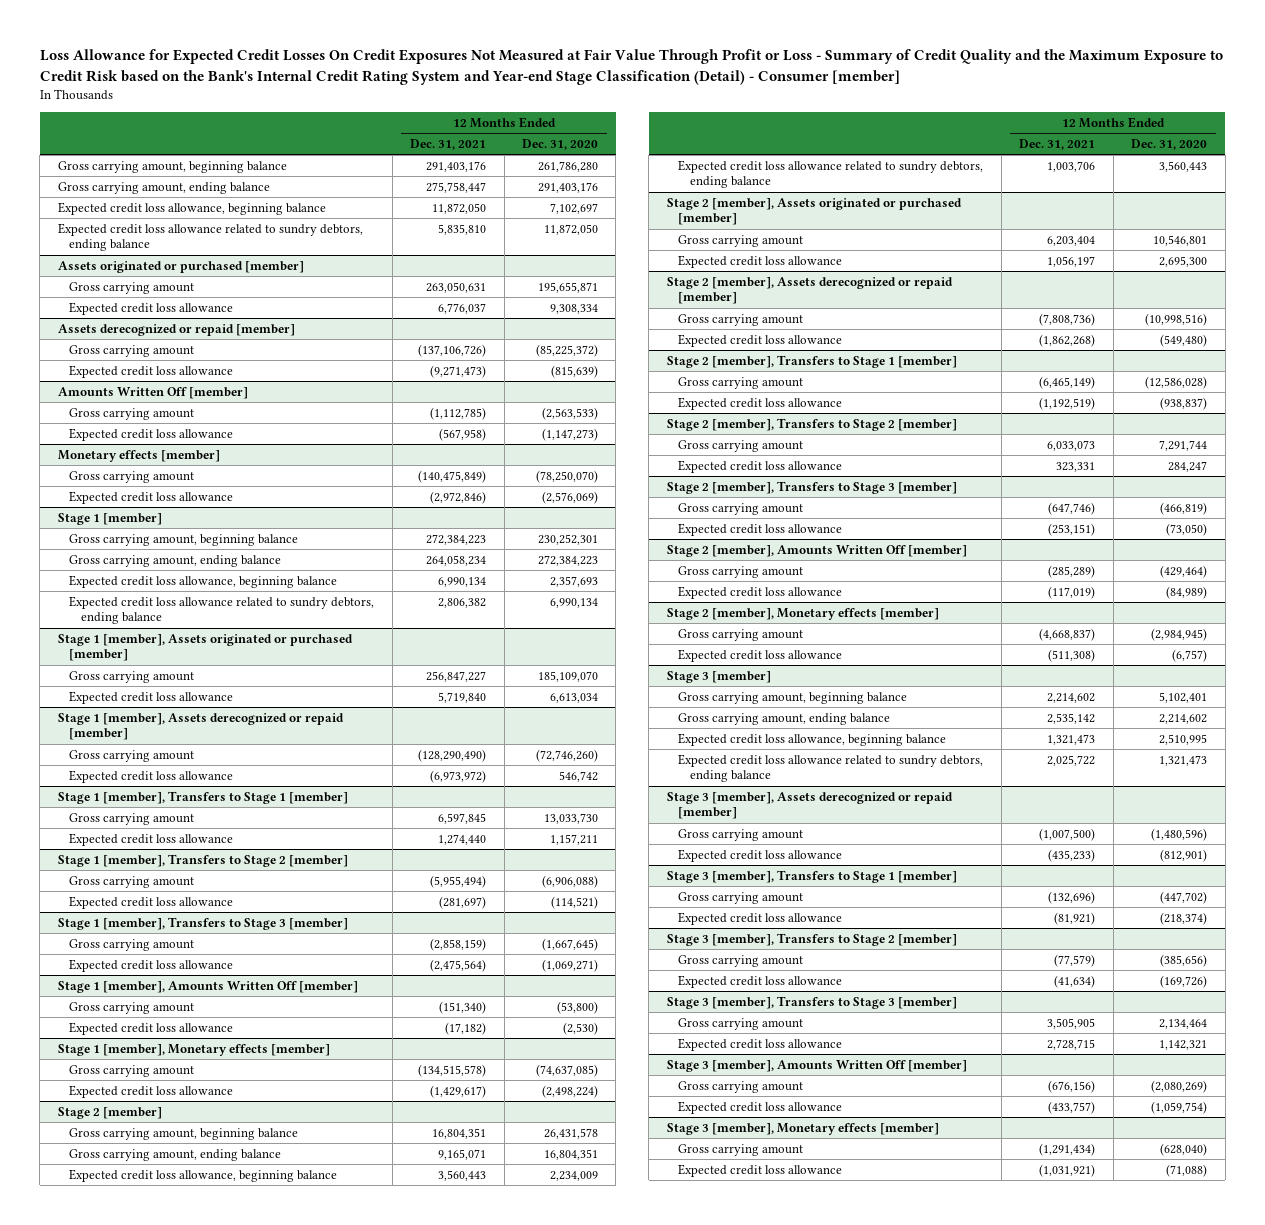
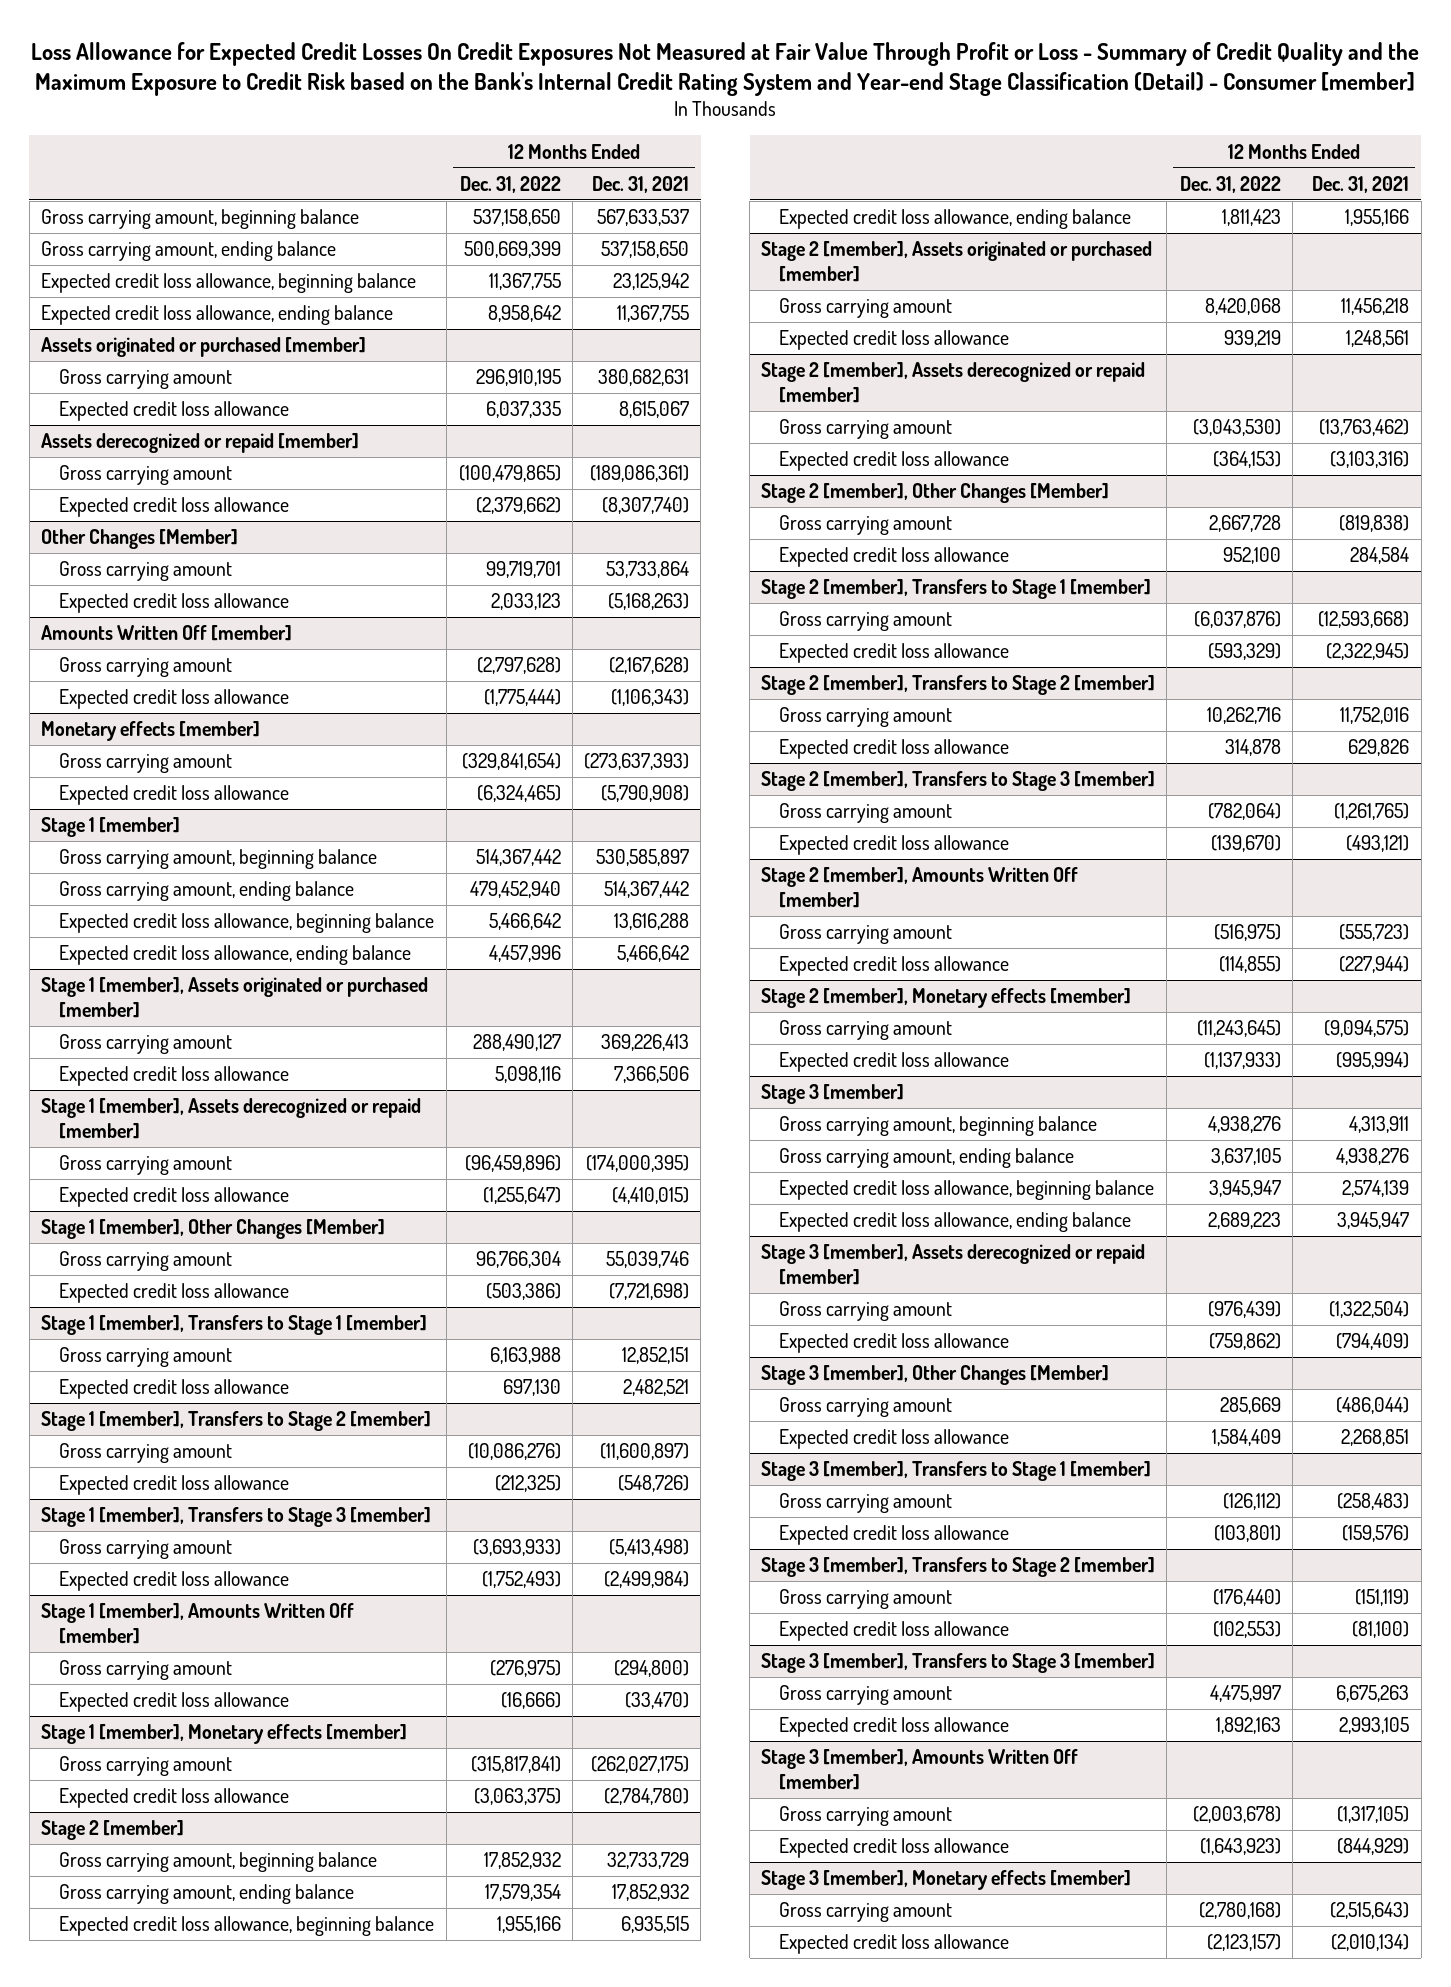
- | 12 Months Ended Dec. 31, 2021 | 12 Months Ended Dec. 31, 2020
+ | 12 Months Ended Dec. 31, 2022 | 12 Months Ended Dec. 31, 2021
- Gross carrying amount, beginning balance | 291,403,176 | 261,786,280
- Gross carrying amount, ending balance | 275,758,447 | 291,403,176
- Expected credit loss allowance, beginning balance | 11,872,050 | 7,102,697
- Expected credit loss allowance related to sundry debtors, ending balance | 5,835,810 | 11,872,050
+ Gross carrying amount, beginning balance | 537,158,650 | 567,633,537
+ Gross carrying amount, ending balance | 500,669,399 | 537,158,650
+ Expected credit loss allowance, beginning balance | 11,367,755 | 23,125,942
+ Expected credit loss allowance, ending balance | 8,958,642 | 11,367,755
@ Assets originated or purchased [member]
- Gross carrying amount | 263,050,631 | 195,655,871
- Expected credit loss allowance | 6,776,037 | 9,308,334
+ Gross carrying amount | 296,910,195 | 380,682,631
+ Expected credit loss allowance | 6,037,335 | 8,615,067
@ Assets derecognized or repaid [member]
- Gross carrying amount | (137,106,726) | (85,225,372)
- Expected credit loss allowance | (9,271,473) | (815,639)
+ Gross carrying amount | (100,479,865) | (189,086,361)
+ Expected credit loss allowance | (2,379,662) | (8,307,740)
+ Other Changes [Member]
+ Gross carrying amount | 99,719,701 | 53,733,864
+ Expected credit loss allowance | 2,033,123 | (5,168,263)
@ Amounts Written Off [member]
- Gross carrying amount | (1,112,785) | (2,563,533)
- Expected credit loss allowance | (567,958) | (1,147,273)
+ Gross carrying amount | (2,797,628) | (2,167,628)
+ Expected credit loss allowance | (1,775,444) | (1,106,343)
@ Monetary effects [member]
- Gross carrying amount | (140,475,849) | (78,250,070)
- Expected credit loss allowance | (2,972,846) | (2,576,069)
+ Gross carrying amount | (329,841,654) | (273,637,393)
+ Expected credit loss allowance | (6,324,465) | (5,790,908)
@ Stage 1 [member]
- Gross carrying amount, beginning balance | 272,384,223 | 230,252,301
- Gross carrying amount, ending balance | 264,058,234 | 272,384,223
- Expected credit loss allowance, beginning balance | 6,990,134 | 2,357,693
- Expected credit loss allowance related to sundry debtors, ending balance | 2,806,382 | 6,990,134
+ Gross carrying amount, beginning balance | 514,367,442 | 530,585,897
+ Gross carrying amount, ending balance | 479,452,940 | 514,367,442
+ Expected credit loss allowance, beginning balance | 5,466,642 | 13,616,288
+ Expected credit loss allowance, ending balance | 4,457,996 | 5,466,642
@ Stage 1 [member], Assets originated or purchased [member]
- Gross carrying amount | 256,847,227 | 185,109,070
- Expected credit loss allowance | 5,719,840 | 6,613,034
+ Gross carrying amount | 288,490,127 | 369,226,413
+ Expected credit loss allowance | 5,098,116 | 7,366,506
@ Stage 1 [member], Assets derecognized or repaid [member]
- Gross carrying amount | (128,290,490) | (72,746,260)
- Expected credit loss allowance | (6,973,972) | 546,742
+ Gross carrying amount | (96,459,896) | (174,000,395)
+ Expected credit loss allowance | (1,255,647) | (4,410,015)
+ Stage 1 [member], Other Changes [Member]
+ Gross carrying amount | 96,766,304 | 55,039,746
+ Expected credit loss allowance | (503,386) | (7,721,698)
@ Stage 1 [member], Transfers to Stage 1 [member]
- Gross carrying amount | 6,597,845 | 13,033,730
- Expected credit loss allowance | 1,274,440 | 1,157,211
+ Gross carrying amount | 6,163,988 | 12,852,151
+ Expected credit loss allowance | 697,130 | 2,482,521
@ Stage 1 [member], Transfers to Stage 2 [member]
- Gross carrying amount | (5,955,494) | (6,906,088)
- Expected credit loss allowance | (281,697) | (114,521)
+ Gross carrying amount | (10,086,276) | (11,600,897)
+ Expected credit loss allowance | (212,325) | (548,726)
@ Stage 1 [member], Transfers to Stage 3 [member]
- Gross carrying amount | (2,858,159) | (1,667,645)
- Expected credit loss allowance | (2,475,564) | (1,069,271)
+ Gross carrying amount | (3,693,933) | (5,413,498)
+ Expected credit loss allowance | (1,752,493) | (2,499,984)
@ Stage 1 [member], Amounts Written Off [member]
- Gross carrying amount | (151,340) | (53,800)
- Expected credit loss allowance | (17,182) | (2,530)
+ Gross carrying amount | (276,975) | (294,800)
+ Expected credit loss allowance | (16,666) | (33,470)
@ Stage 1 [member], Monetary effects [member]
- Gross carrying amount | (134,515,578) | (74,637,085)
- Expected credit loss allowance | (1,429,617) | (2,498,224)
+ Gross carrying amount | (315,817,841) | (262,027,175)
+ Expected credit loss allowance | (3,063,375) | (2,784,780)
@ Stage 2 [member]
- Gross carrying amount, beginning balance | 16,804,351 | 26,431,578
- Gross carrying amount, ending balance | 9,165,071 | 16,804,351
- Expected credit loss allowance, beginning balance | 3,560,443 | 2,234,009
- Expected credit loss allowance related to sundry debtors, ending balance | 1,003,706 | 3,560,443
+ Gross carrying amount, beginning balance | 17,852,932 | 32,733,729
+ Gross carrying amount, ending balance | 17,579,354 | 17,852,932
+ Expected credit loss allowance, beginning balance | 1,955,166 | 6,935,515
+ Expected credit loss allowance, ending balance | 1,811,423 | 1,955,166
@ Stage 2 [member], Assets originated or purchased [member]
- Gross carrying amount | 6,203,404 | 10,546,801
- Expected credit loss allowance | 1,056,197 | 2,695,300
+ Gross carrying amount | 8,420,068 | 11,456,218
+ Expected credit loss allowance | 939,219 | 1,248,561
@ Stage 2 [member], Assets derecognized or repaid [member]
- Gross carrying amount | (7,808,736) | (10,998,516)
- Expected credit loss allowance | (1,862,268) | (549,480)
+ Gross carrying amount | (3,043,530) | (13,763,462)
+ Expected credit loss allowance | (364,153) | (3,103,316)
+ Stage 2 [member], Other Changes [Member]
+ Gross carrying amount | 2,667,728 | (819,838)
+ Expected credit loss allowance | 952,100 | 284,584
@ Stage 2 [member], Transfers to Stage 1 [member]
- Gross carrying amount | (6,465,149) | (12,586,028)
- Expected credit loss allowance | (1,192,519) | (938,837)
+ Gross carrying amount | (6,037,876) | (12,593,668)
+ Expected credit loss allowance | (593,329) | (2,322,945)
@ Stage 2 [member], Transfers to Stage 2 [member]
- Gross carrying amount | 6,033,073 | 7,291,744
- Expected credit loss allowance | 323,331 | 284,247
+ Gross carrying amount | 10,262,716 | 11,752,016
+ Expected credit loss allowance | 314,878 | 629,826
@ Stage 2 [member], Transfers to Stage 3 [member]
- Gross carrying amount | (647,746) | (466,819)
- Expected credit loss allowance | (253,151) | (73,050)
+ Gross carrying amount | (782,064) | (1,261,765)
+ Expected credit loss allowance | (139,670) | (493,121)
@ Stage 2 [member], Amounts Written Off [member]
- Gross carrying amount | (285,289) | (429,464)
- Expected credit loss allowance | (117,019) | (84,989)
+ Gross carrying amount | (516,975) | (555,723)
+ Expected credit loss allowance | (114,855) | (227,944)
@ Stage 2 [member], Monetary effects [member]
- Gross carrying amount | (4,668,837) | (2,984,945)
- Expected credit loss allowance | (511,308) | (6,757)
+ Gross carrying amount | (11,243,645) | (9,094,575)
+ Expected credit loss allowance | (1,137,933) | (995,994)
@ Stage 3 [member]
- Gross carrying amount, beginning balance | 2,214,602 | 5,102,401
- Gross carrying amount, ending balance | 2,535,142 | 2,214,602
- Expected credit loss allowance, beginning balance | 1,321,473 | 2,510,995
- Expected credit loss allowance related to sundry debtors, ending balance | 2,025,722 | 1,321,473
+ Gross carrying amount, beginning balance | 4,938,276 | 4,313,911
+ Gross carrying amount, ending balance | 3,637,105 | 4,938,276
+ Expected credit loss allowance, beginning balance | 3,945,947 | 2,574,139
+ Expected credit loss allowance, ending balance | 2,689,223 | 3,945,947
@ Stage 3 [member], Assets derecognized or repaid [member]
- Gross carrying amount | (1,007,500) | (1,480,596)
- Expected credit loss allowance | (435,233) | (812,901)
+ Gross carrying amount | (976,439) | (1,322,504)
+ Expected credit loss allowance | (759,862) | (794,409)
+ Stage 3 [member], Other Changes [Member]
+ Gross carrying amount | 285,669 | (486,044)
+ Expected credit loss allowance | 1,584,409 | 2,268,851
@ Stage 3 [member], Transfers to Stage 1 [member]
- Gross carrying amount | (132,696) | (447,702)
- Expected credit loss allowance | (81,921) | (218,374)
+ Gross carrying amount | (126,112) | (258,483)
+ Expected credit loss allowance | (103,801) | (159,576)
@ Stage 3 [member], Transfers to Stage 2 [member]
- Gross carrying amount | (77,579) | (385,656)
- Expected credit loss allowance | (41,634) | (169,726)
+ Gross carrying amount | (176,440) | (151,119)
+ Expected credit loss allowance | (102,553) | (81,100)
@ Stage 3 [member], Transfers to Stage 3 [member]
- Gross carrying amount | 3,505,905 | 2,134,464
- Expected credit loss allowance | 2,728,715 | 1,142,321
+ Gross carrying amount | 4,475,997 | 6,675,263
+ Expected credit loss allowance | 1,892,163 | 2,993,105
@ Stage 3 [member], Amounts Written Off [member]
- Gross carrying amount | (676,156) | (2,080,269)
- Expected credit loss allowance | (433,757) | (1,059,754)
+ Gross carrying amount | (2,003,678) | (1,317,105)
+ Expected credit loss allowance | (1,643,923) | (844,929)
@ Stage 3 [member], Monetary effects [member]
- Gross carrying amount | (1,291,434) | (628,040)
- Expected credit loss allowance | (1,031,921) | (71,088)
+ Gross carrying amount | (2,780,168) | (2,515,643)
+ Expected credit loss allowance | (2,123,157) | (2,010,134)

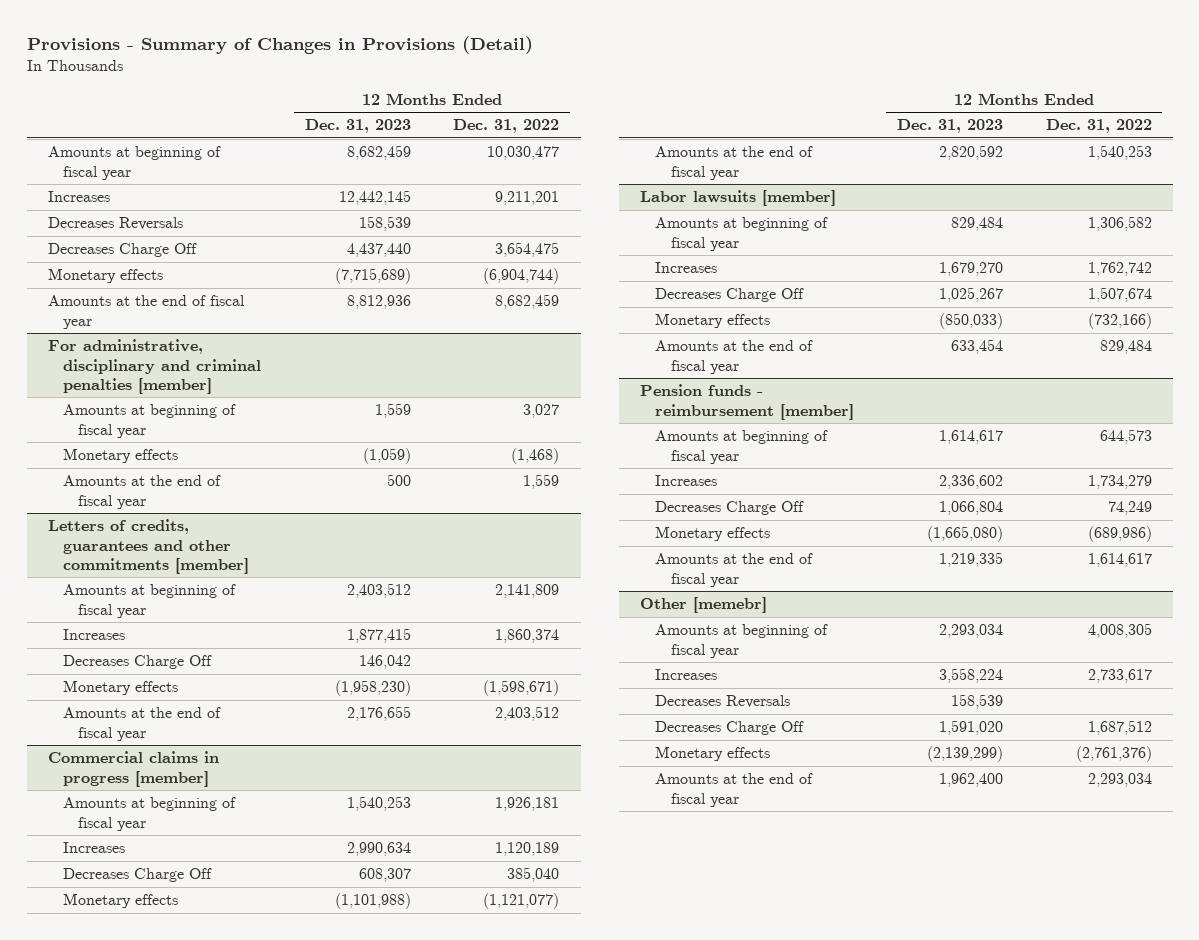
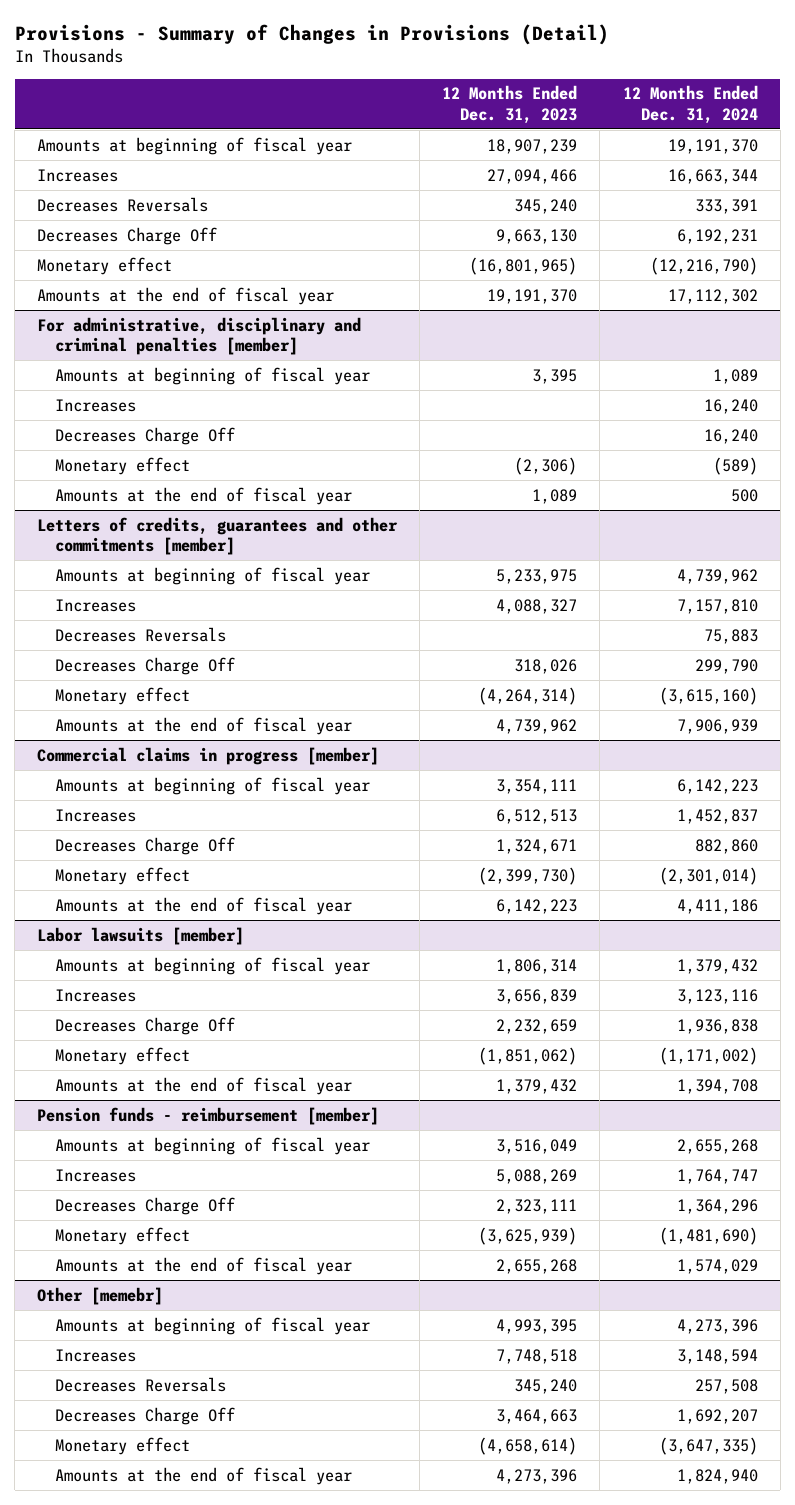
- | 12 Months Ended Dec. 31, 2023 | 12 Months Ended Dec. 31, 2022
+ | 12 Months Ended Dec. 31, 2023 | 12 Months Ended Dec. 31, 2024
- Amounts at beginning of fiscal year | 8,682,459 | 10,030,477
- Increases | 12,442,145 | 9,211,201
- Decreases Reversals | 158,539 |
- Decreases Charge Off | 4,437,440 | 3,654,475
- Monetary effects | (7,715,689) | (6,904,744)
- Amounts at the end of fiscal year | 8,812,936 | 8,682,459
+ Amounts at beginning of fiscal year | 18,907,239 | 19,191,370
+ Increases | 27,094,466 | 16,663,344
+ Decreases Reversals | 345,240 | 333,391
+ Decreases Charge Off | 9,663,130 | 6,192,231
+ Monetary effect | (16,801,965) | (12,216,790)
+ Amounts at the end of fiscal year | 19,191,370 | 17,112,302
@ For administrative, disciplinary and criminal penalties [member]
- Amounts at beginning of fiscal year | 1,559 | 3,027
- Monetary effects | (1,059) | (1,468)
- Amounts at the end of fiscal year | 500 | 1,559
+ Amounts at beginning of fiscal year | 3,395 | 1,089
+ Increases | | 16,240
+ Decreases Charge Off | | 16,240
+ Monetary effect | (2,306) | (589)
+ Amounts at the end of fiscal year | 1,089 | 500
@ Letters of credits, guarantees and other commitments [member]
- Amounts at beginning of fiscal year | 2,403,512 | 2,141,809
- Increases | 1,877,415 | 1,860,374
- Decreases Charge Off | 146,042 |
- Monetary effects | (1,958,230) | (1,598,671)
- Amounts at the end of fiscal year | 2,176,655 | 2,403,512
+ Amounts at beginning of fiscal year | 5,233,975 | 4,739,962
+ Increases | 4,088,327 | 7,157,810
+ Decreases Reversals | | 75,883
+ Decreases Charge Off | 318,026 | 299,790
+ Monetary effect | (4,264,314) | (3,615,160)
+ Amounts at the end of fiscal year | 4,739,962 | 7,906,939
@ Commercial claims in progress [member]
- Amounts at beginning of fiscal year | 1,540,253 | 1,926,181
- Increases | 2,990,634 | 1,120,189
- Decreases Charge Off | 608,307 | 385,040
- Monetary effects | (1,101,988) | (1,121,077)
- Amounts at the end of fiscal year | 2,820,592 | 1,540,253
+ Amounts at beginning of fiscal year | 3,354,111 | 6,142,223
+ Increases | 6,512,513 | 1,452,837
+ Decreases Charge Off | 1,324,671 | 882,860
+ Monetary effect | (2,399,730) | (2,301,014)
+ Amounts at the end of fiscal year | 6,142,223 | 4,411,186
@ Labor lawsuits [member]
- Amounts at beginning of fiscal year | 829,484 | 1,306,582
- Increases | 1,679,270 | 1,762,742
- Decreases Charge Off | 1,025,267 | 1,507,674
- Monetary effects | (850,033) | (732,166)
- Amounts at the end of fiscal year | 633,454 | 829,484
+ Amounts at beginning of fiscal year | 1,806,314 | 1,379,432
+ Increases | 3,656,839 | 3,123,116
+ Decreases Charge Off | 2,232,659 | 1,936,838
+ Monetary effect | (1,851,062) | (1,171,002)
+ Amounts at the end of fiscal year | 1,379,432 | 1,394,708
@ Pension funds - reimbursement [member]
- Amounts at beginning of fiscal year | 1,614,617 | 644,573
- Increases | 2,336,602 | 1,734,279
- Decreases Charge Off | 1,066,804 | 74,249
- Monetary effects | (1,665,080) | (689,986)
- Amounts at the end of fiscal year | 1,219,335 | 1,614,617
+ Amounts at beginning of fiscal year | 3,516,049 | 2,655,268
+ Increases | 5,088,269 | 1,764,747
+ Decreases Charge Off | 2,323,111 | 1,364,296
+ Monetary effect | (3,625,939) | (1,481,690)
+ Amounts at the end of fiscal year | 2,655,268 | 1,574,029
@ Other [memebr]
- Amounts at beginning of fiscal year | 2,293,034 | 4,008,305
- Increases | 3,558,224 | 2,733,617
- Decreases Reversals | 158,539 |
- Decreases Charge Off | 1,591,020 | 1,687,512
- Monetary effects | (2,139,299) | (2,761,376)
- Amounts at the end of fiscal year | 1,962,400 | 2,293,034
+ Amounts at beginning of fiscal year | 4,993,395 | 4,273,396
+ Increases | 7,748,518 | 3,148,594
+ Decreases Reversals | 345,240 | 257,508
+ Decreases Charge Off | 3,464,663 | 1,692,207
+ Monetary effect | (4,658,614) | (3,647,335)
+ Amounts at the end of fiscal year | 4,273,396 | 1,824,940

